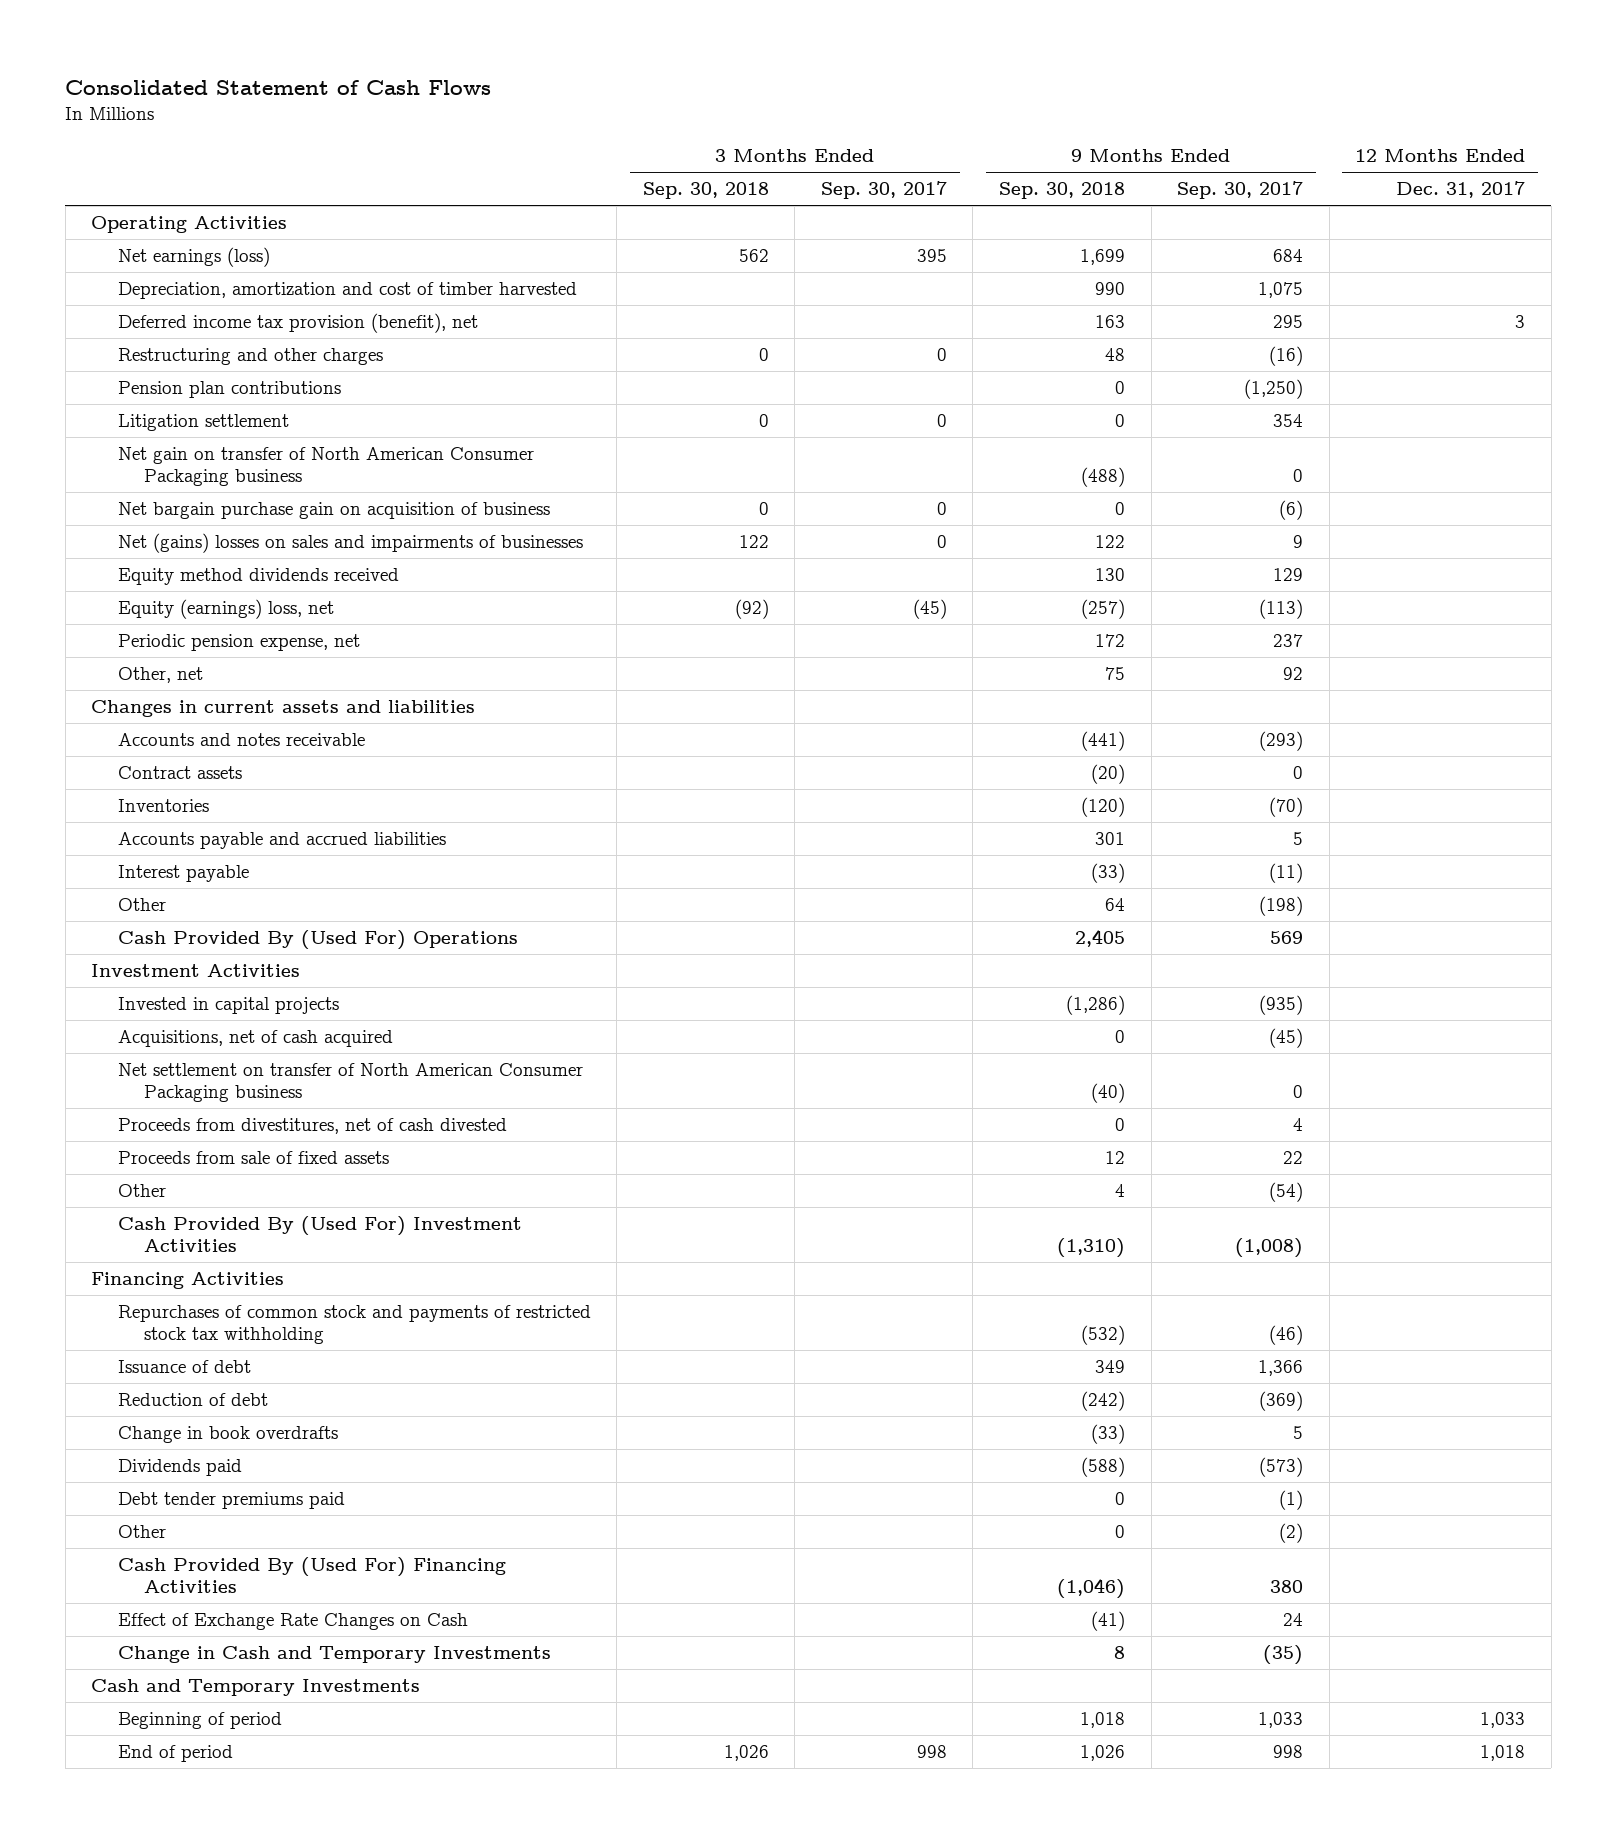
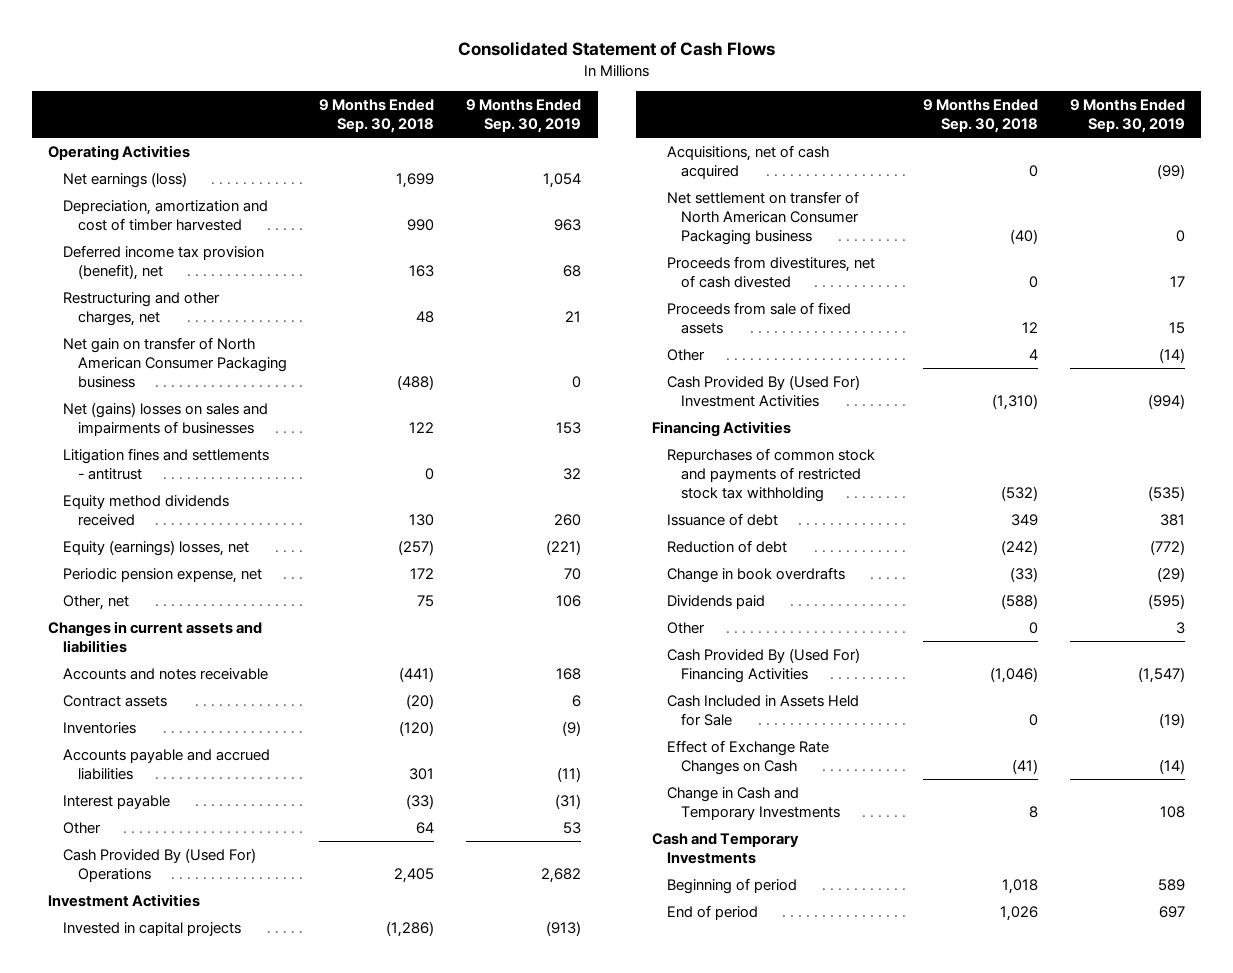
- | 3 Months Ended Sep. 30, 2018 | 3 Months Ended Sep. 30, 2017 | 9 Months Ended Sep. 30, 2018 | 9 Months Ended Sep. 30, 2017 | 12 Months Ended Dec. 31, 2017
+ | 9 Months Ended Sep. 30, 2018 | 9 Months Ended Sep. 30, 2019
- Restructuring and other charges | 0 | 0 | 48 | (16) |
- Pension plan contributions | | | 0 | (1,250) |
- Litigation settlement | 0 | 0 | 0 | 354 |
+ Restructuring and other charges, net | 48 | 21
- Net bargain purchase gain on acquisition of business | 0 | 0 | 0 | (6) |
+ Litigation fines and settlements - antitrust | 0 | 32
- Equity (earnings) loss, net | (92) | (45) | (257) | (113) |
+ Equity (earnings) losses, net | (257) | (221)
- Debt tender premiums paid | | | 0 | (1) |
+ Cash Included in Assets Held for Sale | 0 | (19)

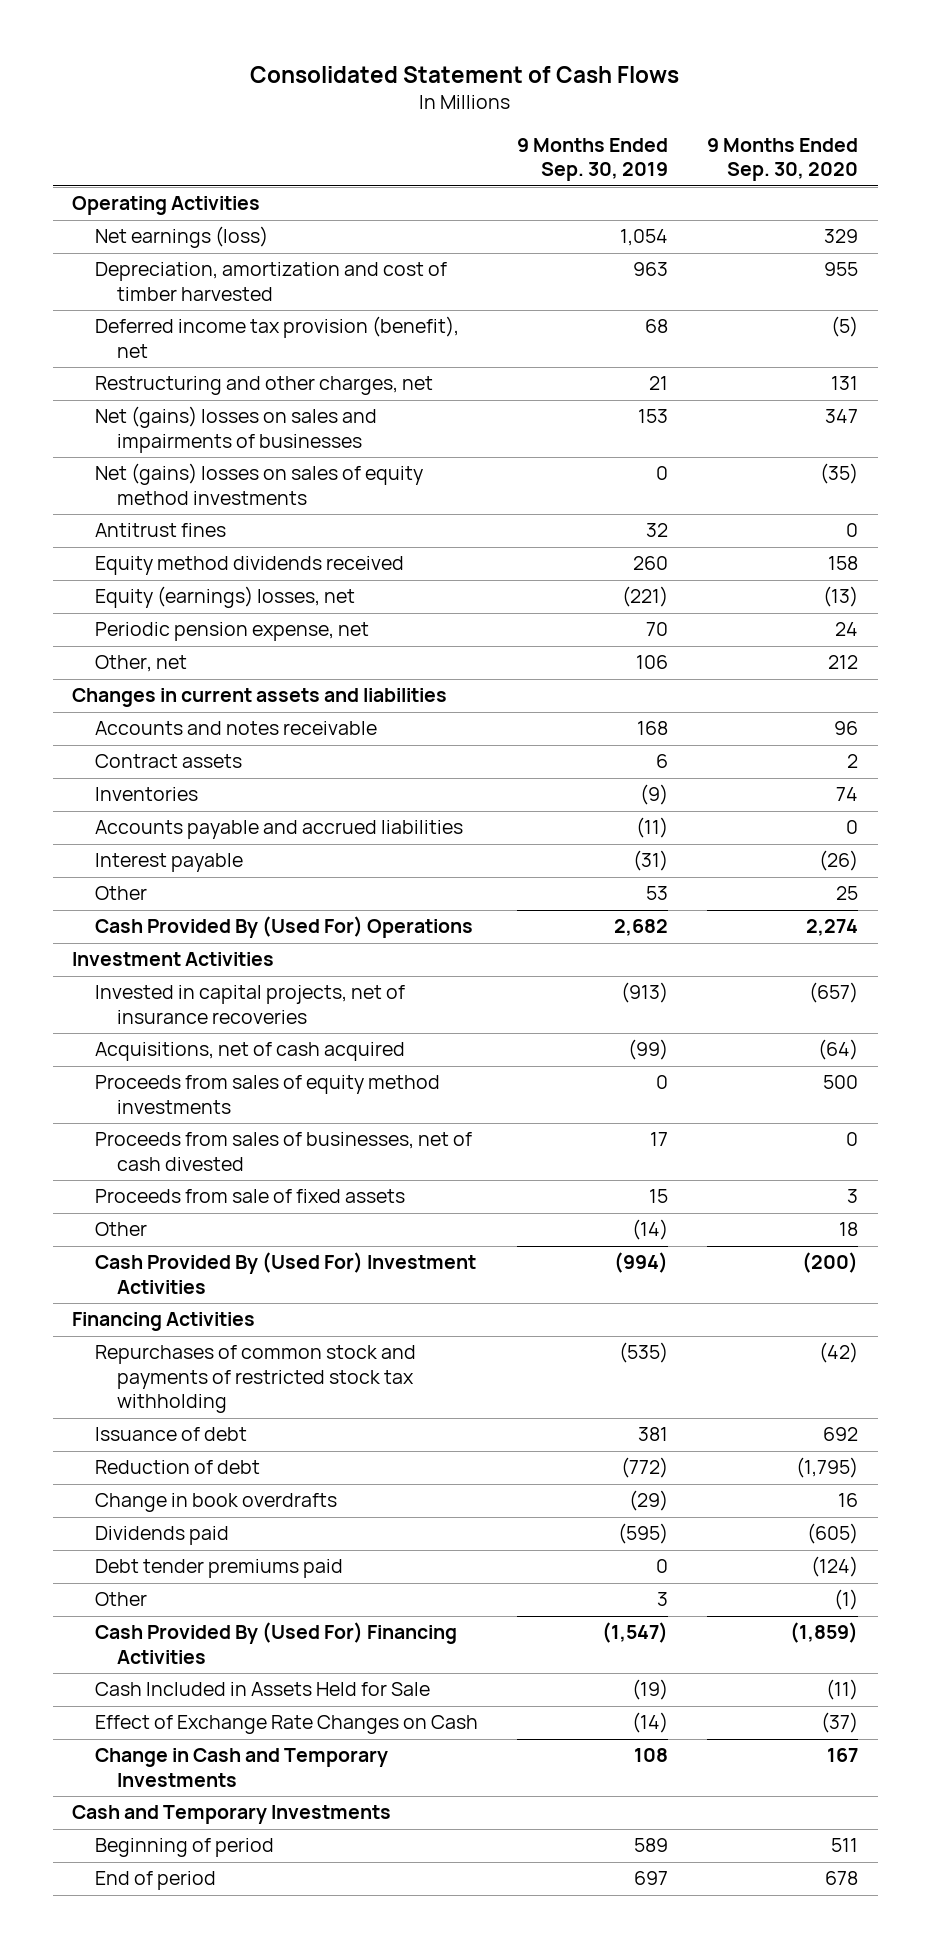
- | 9 Months Ended Sep. 30, 2018 | 9 Months Ended Sep. 30, 2019
+ | 9 Months Ended Sep. 30, 2019 | 9 Months Ended Sep. 30, 2020
- Net gain on transfer of North American Consumer Packaging business | (488) | 0
- Litigation fines and settlements - antitrust | 0 | 32
+ Net (gains) losses on sales of equity method investments | 0 | (35)
+ Antitrust fines | 32 | 0
- Invested in capital projects | (1,286) | (913)
+ Invested in capital projects, net of insurance recoveries | (913) | (657)
- Net settlement on transfer of North American Consumer Packaging business | (40) | 0
- Proceeds from divestitures, net of cash divested | 0 | 17
+ Proceeds from sales of equity method investments | 0 | 500
+ Proceeds from sales of businesses, net of cash divested | 17 | 0
+ Debt tender premiums paid | 0 | (124)

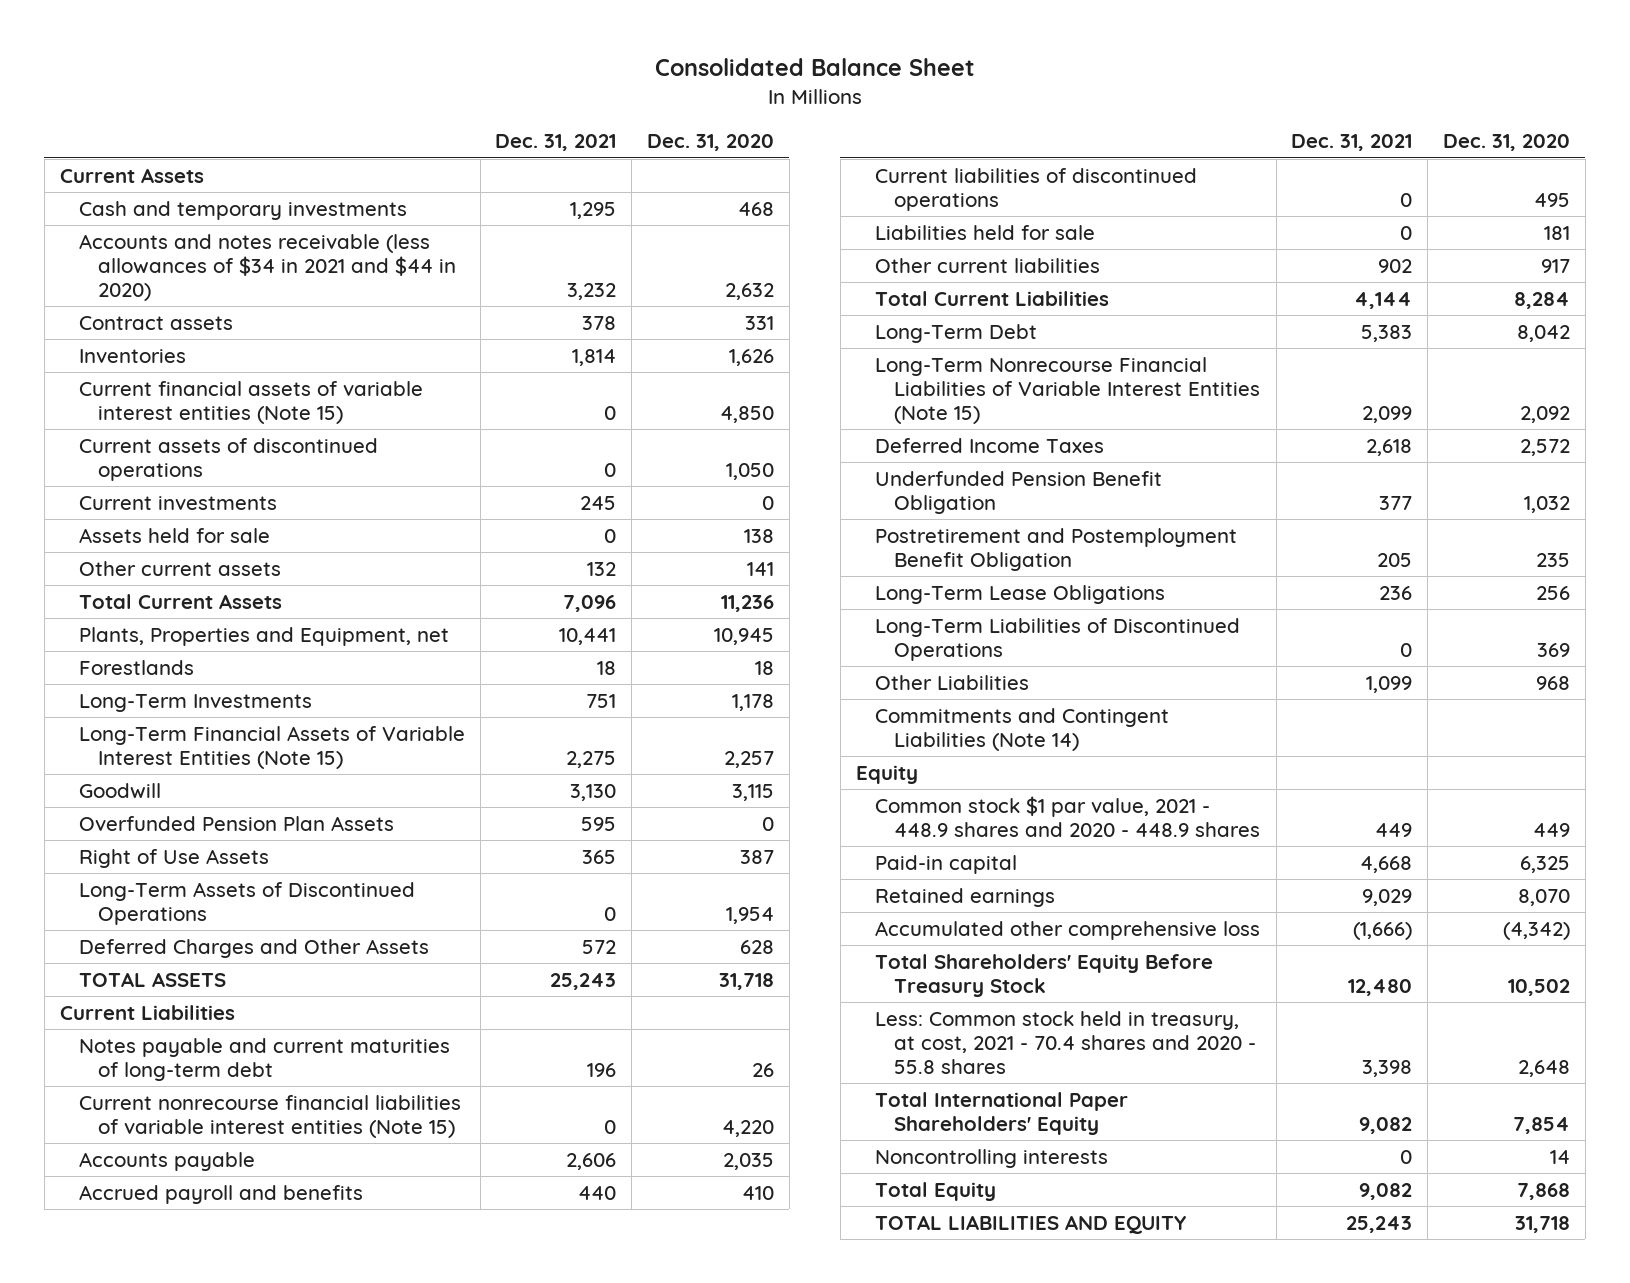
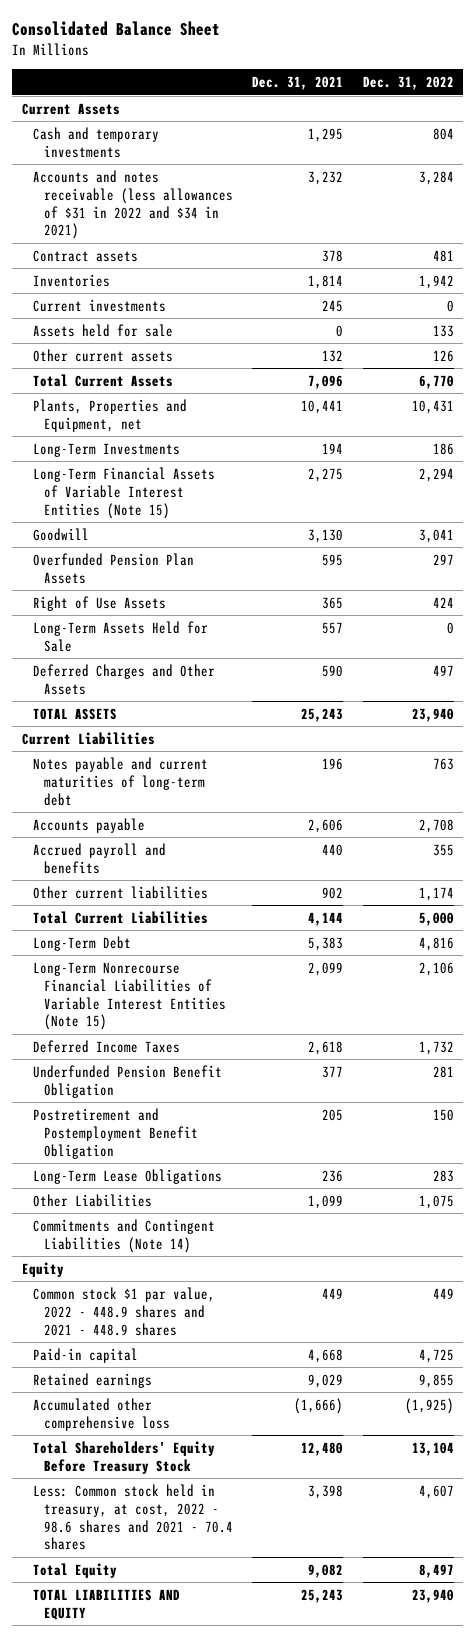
- | Dec. 31, 2021 | Dec. 31, 2020
+ | Dec. 31, 2021 | Dec. 31, 2022
- Accounts and notes receivable (less allowances of $34 in 2021 and $44 in 2020) | 3,232 | 2,632
+ Accounts and notes receivable (less allowances of $31 in 2022 and $34 in 2021) | 3,232 | 3,284
- Current financial assets of variable interest entities (Note 15) | 0 | 4,850
- Current assets of discontinued operations | 0 | 1,050
- Forestlands | 18 | 18
- Long-Term Investments | 751 | 1,178
+ Long-Term Investments | 194 | 186
- Long-Term Assets of Discontinued Operations | 0 | 1,954
- Deferred Charges and Other Assets | 572 | 628
+ Long-Term Assets Held for Sale | 557 | 0
+ Deferred Charges and Other Assets | 590 | 497
- Current nonrecourse financial liabilities of variable interest entities (Note 15) | 0 | 4,220
- Current liabilities of discontinued operations | 0 | 495
- Liabilities held for sale | 0 | 181
- Long-Term Liabilities of Discontinued Operations | 0 | 369
- Common stock $1 par value, 2021 - 448.9 shares and 2020 - 448.9 shares | 449 | 449
+ Common stock $1 par value, 2022 - 448.9 shares and 2021 - 448.9 shares | 449 | 449
- Less: Common stock held in treasury, at cost, 2021 - 70.4 shares and 2020 - 55.8 shares | 3,398 | 2,648
- Total International Paper Shareholders' Equity | 9,082 | 7,854
- Noncontrolling interests | 0 | 14
+ Less: Common stock held in treasury, at cost, 2022 - 98.6 shares and 2021 - 70.4 shares | 3,398 | 4,607

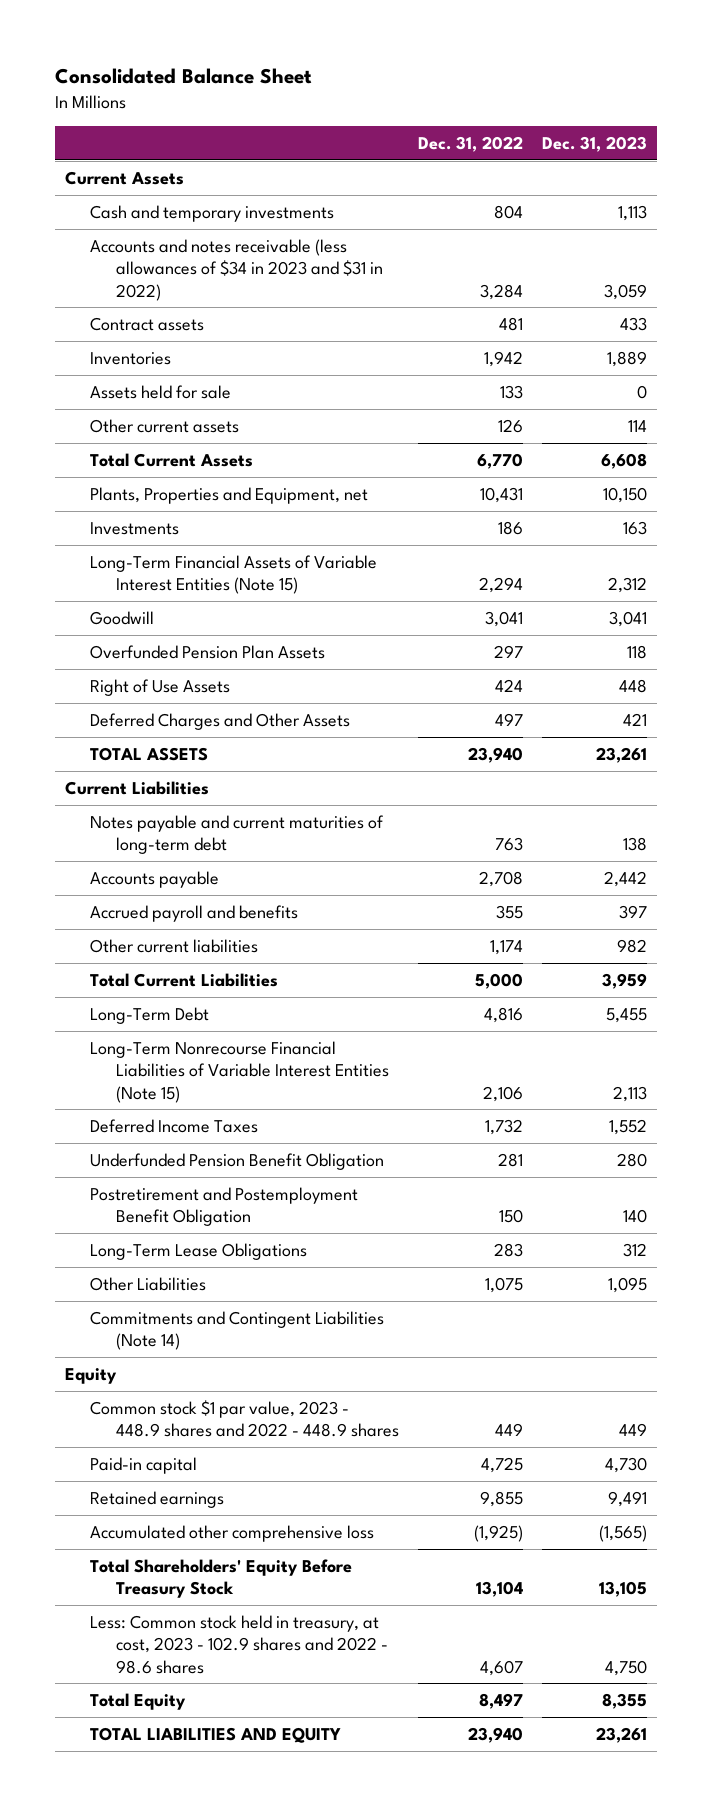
- | Dec. 31, 2021 | Dec. 31, 2022
+ | Dec. 31, 2022 | Dec. 31, 2023
- Accounts and notes receivable (less allowances of $31 in 2022 and $34 in 2021) | 3,232 | 3,284
+ Accounts and notes receivable (less allowances of $34 in 2023 and $31 in 2022) | 3,284 | 3,059
- Current investments | 245 | 0
- Long-Term Investments | 194 | 186
+ Investments | 186 | 163
- Long-Term Assets Held for Sale | 557 | 0
- Common stock $1 par value, 2022 - 448.9 shares and 2021 - 448.9 shares | 449 | 449
+ Common stock $1 par value, 2023 - 448.9 shares and 2022 - 448.9 shares | 449 | 449
- Less: Common stock held in treasury, at cost, 2022 - 98.6 shares and 2021 - 70.4 shares | 3,398 | 4,607
+ Less: Common stock held in treasury, at cost, 2023 - 102.9 shares and 2022 - 98.6 shares | 4,607 | 4,750

